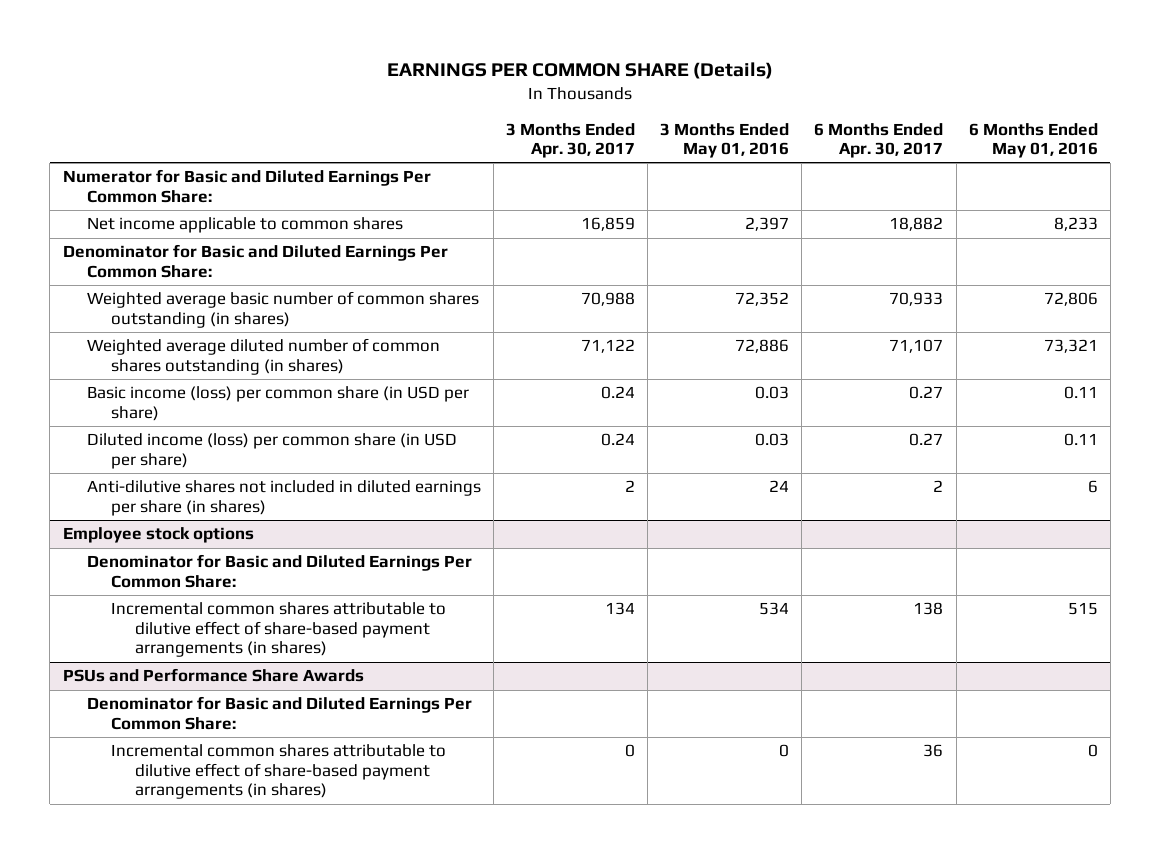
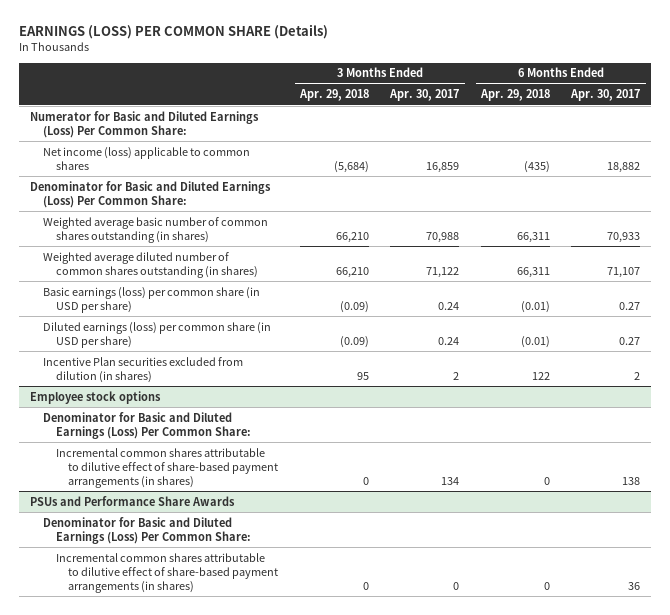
- EARNINGS PER COMMON SHARE (Details)
+ EARNINGS (LOSS) PER COMMON SHARE (Details)
- | 3 Months Ended Apr. 30, 2017 | 3 Months Ended May 01, 2016 | 6 Months Ended Apr. 30, 2017 | 6 Months Ended May 01, 2016
+ | 3 Months Ended Apr. 29, 2018 | 3 Months Ended Apr. 30, 2017 | 6 Months Ended Apr. 29, 2018 | 6 Months Ended Apr. 30, 2017
- Numerator for Basic and Diluted Earnings Per Common Share:
- Net income applicable to common shares | 16,859 | 2,397 | 18,882 | 8,233
- Denominator for Basic and Diluted Earnings Per Common Share:
+ Numerator for Basic and Diluted Earnings (Loss) Per Common Share:
+ Net income (loss) applicable to common shares | (5,684) | 16,859 | (435) | 18,882
+ Denominator for Basic and Diluted Earnings (Loss) Per Common Share:
- Basic income (loss) per common share (in USD per share) | 0.24 | 0.03 | 0.27 | 0.11
- Diluted income (loss) per common share (in USD per share) | 0.24 | 0.03 | 0.27 | 0.11
- Anti-dilutive shares not included in diluted earnings per share (in shares) | 2 | 24 | 2 | 6
+ Basic earnings (loss) per common share (in USD per share) | (0.09) | 0.24 | (0.01) | 0.27
+ Diluted earnings (loss) per common share (in USD per share) | (0.09) | 0.24 | (0.01) | 0.27
+ Incentive Plan securities excluded from dilution (in shares) | 95 | 2 | 122 | 2
@ Employee stock options
- Denominator for Basic and Diluted Earnings Per Common Share:
+ Denominator for Basic and Diluted Earnings (Loss) Per Common Share:
@ PSUs and Performance Share Awards
- Denominator for Basic and Diluted Earnings Per Common Share:
+ Denominator for Basic and Diluted Earnings (Loss) Per Common Share:

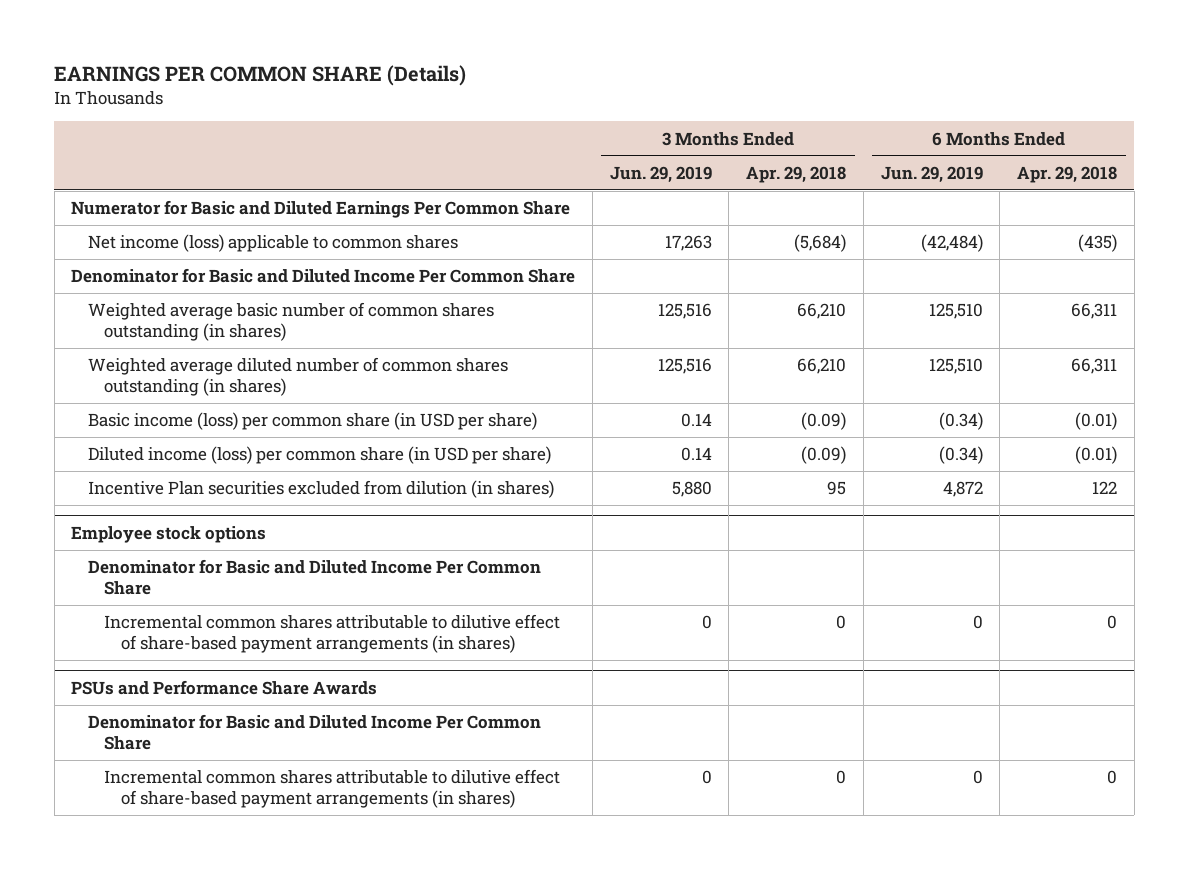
- EARNINGS (LOSS) PER COMMON SHARE (Details)
+ EARNINGS PER COMMON SHARE (Details)
- | 3 Months Ended Apr. 29, 2018 | 3 Months Ended Apr. 30, 2017 | 6 Months Ended Apr. 29, 2018 | 6 Months Ended Apr. 30, 2017
+ | 3 Months Ended Jun. 29, 2019 | 3 Months Ended Apr. 29, 2018 | 6 Months Ended Jun. 29, 2019 | 6 Months Ended Apr. 29, 2018
- Numerator for Basic and Diluted Earnings (Loss) Per Common Share:
+ Numerator for Basic and Diluted Earnings Per Common Share
- Denominator for Basic and Diluted Earnings (Loss) Per Common Share:
+ Denominator for Basic and Diluted Income Per Common Share
- Basic earnings (loss) per common share (in USD per share) | (0.09) | 0.24 | (0.01) | 0.27
- Diluted earnings (loss) per common share (in USD per share) | (0.09) | 0.24 | (0.01) | 0.27
+ Basic income (loss) per common share (in USD per share) | 0.14 | (0.09) | (0.34) | (0.01)
+ Diluted income (loss) per common share (in USD per share) | 0.14 | (0.09) | (0.34) | (0.01)
@ Employee stock options
- Denominator for Basic and Diluted Earnings (Loss) Per Common Share:
+ Denominator for Basic and Diluted Income Per Common Share
@ PSUs and Performance Share Awards
- Denominator for Basic and Diluted Earnings (Loss) Per Common Share:
+ Denominator for Basic and Diluted Income Per Common Share

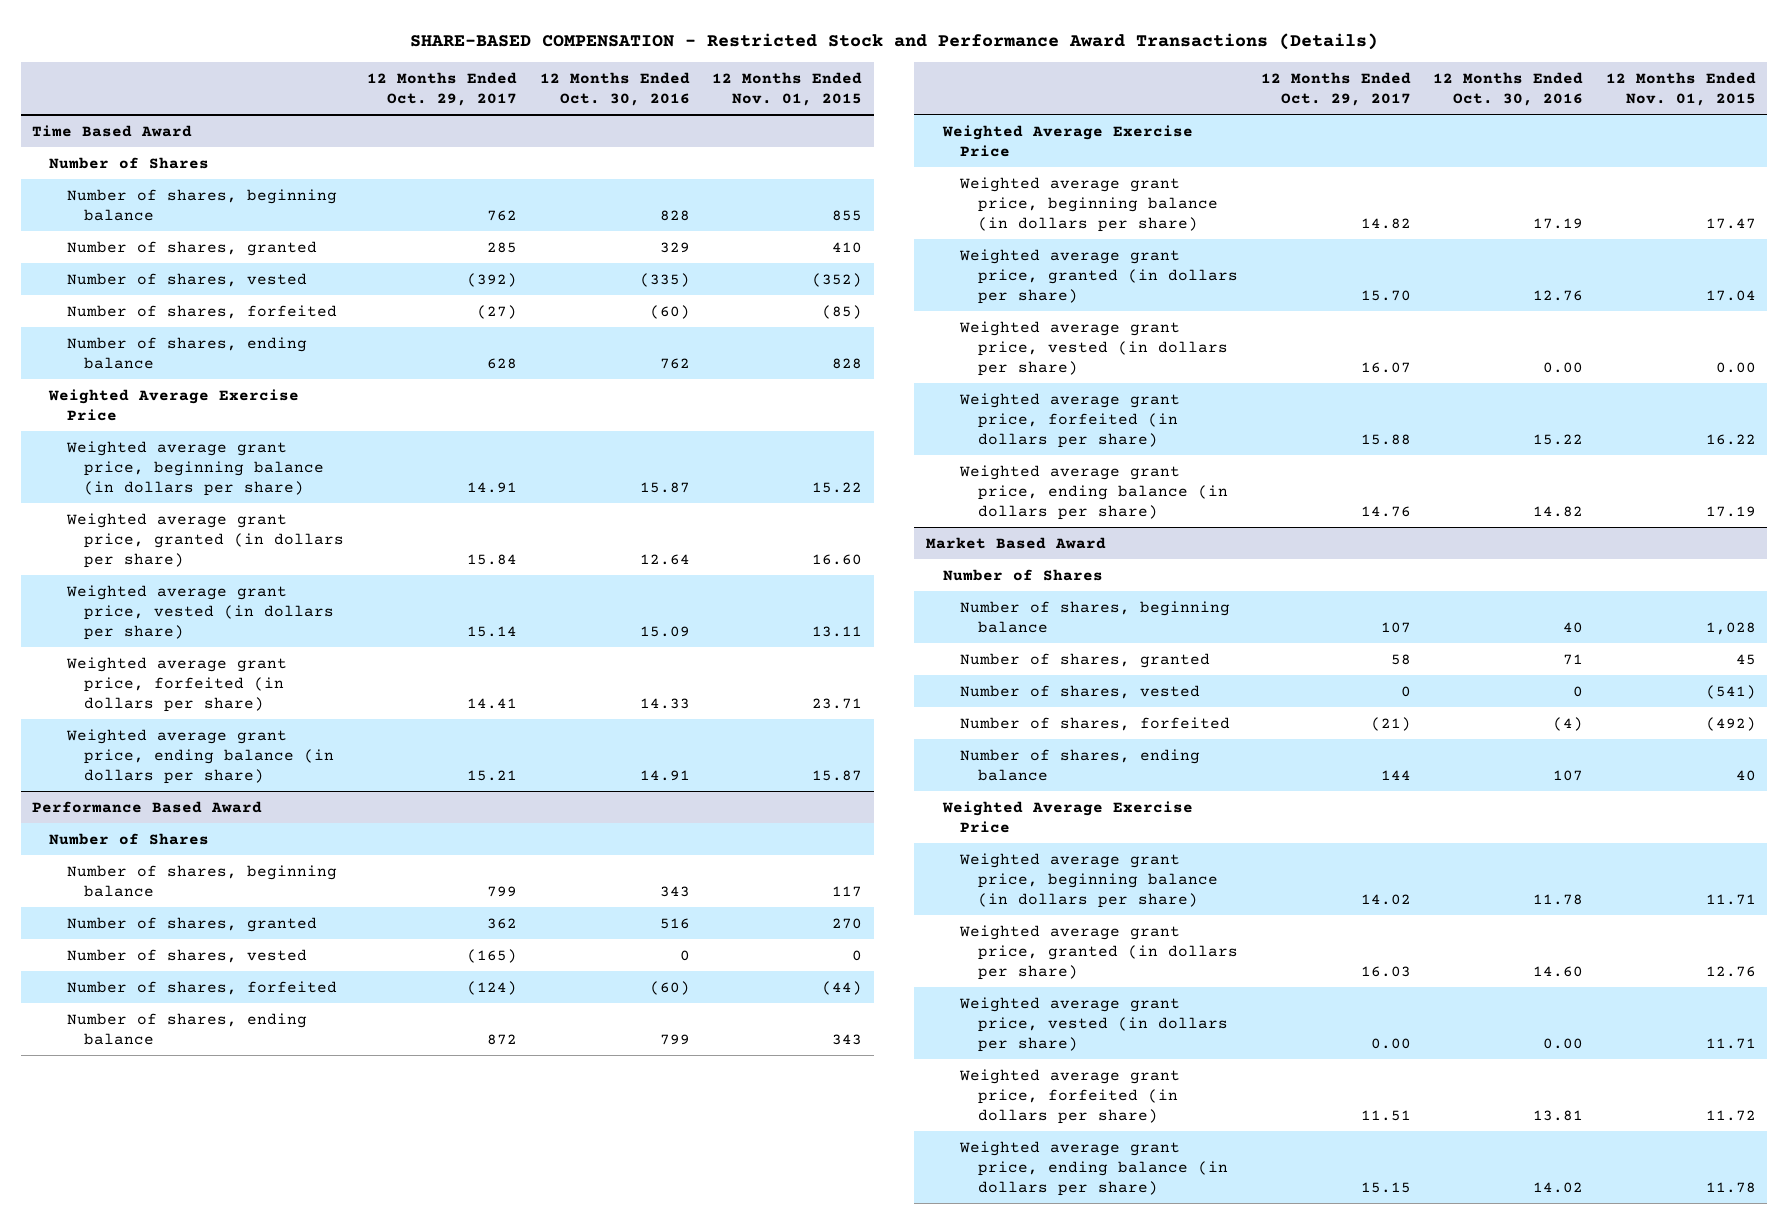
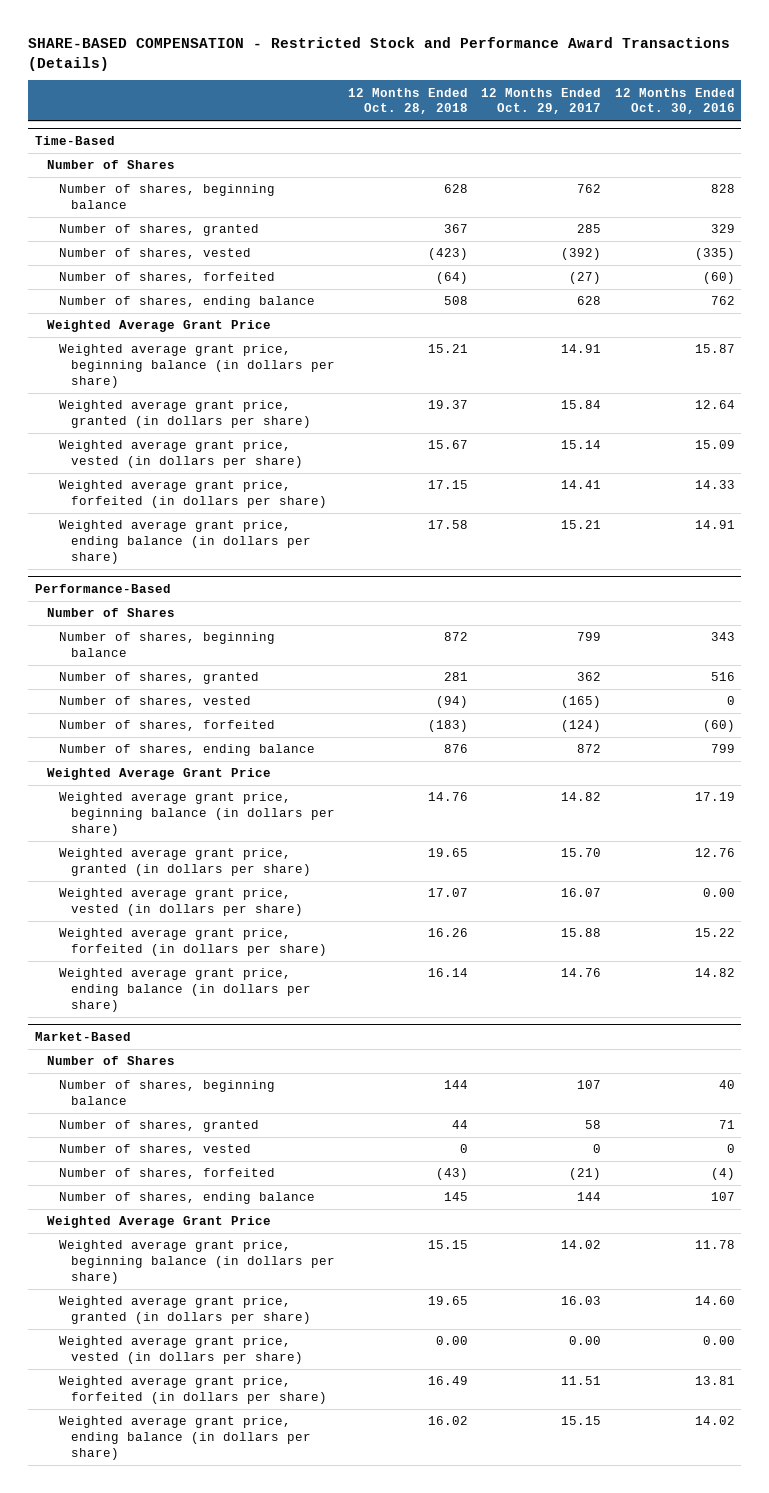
- | 12 Months Ended Oct. 29, 2017 | 12 Months Ended Oct. 30, 2016 | 12 Months Ended Nov. 01, 2015
+ | 12 Months Ended Oct. 28, 2018 | 12 Months Ended Oct. 29, 2017 | 12 Months Ended Oct. 30, 2016
- Time Based Award
+ Time-Based
- Weighted Average Exercise Price
+ Weighted Average Grant Price
- Performance Based Award
+ Performance-Based
- Weighted Average Exercise Price
+ Weighted Average Grant Price
- Market Based Award
+ Market-Based
- Weighted Average Exercise Price
+ Weighted Average Grant Price

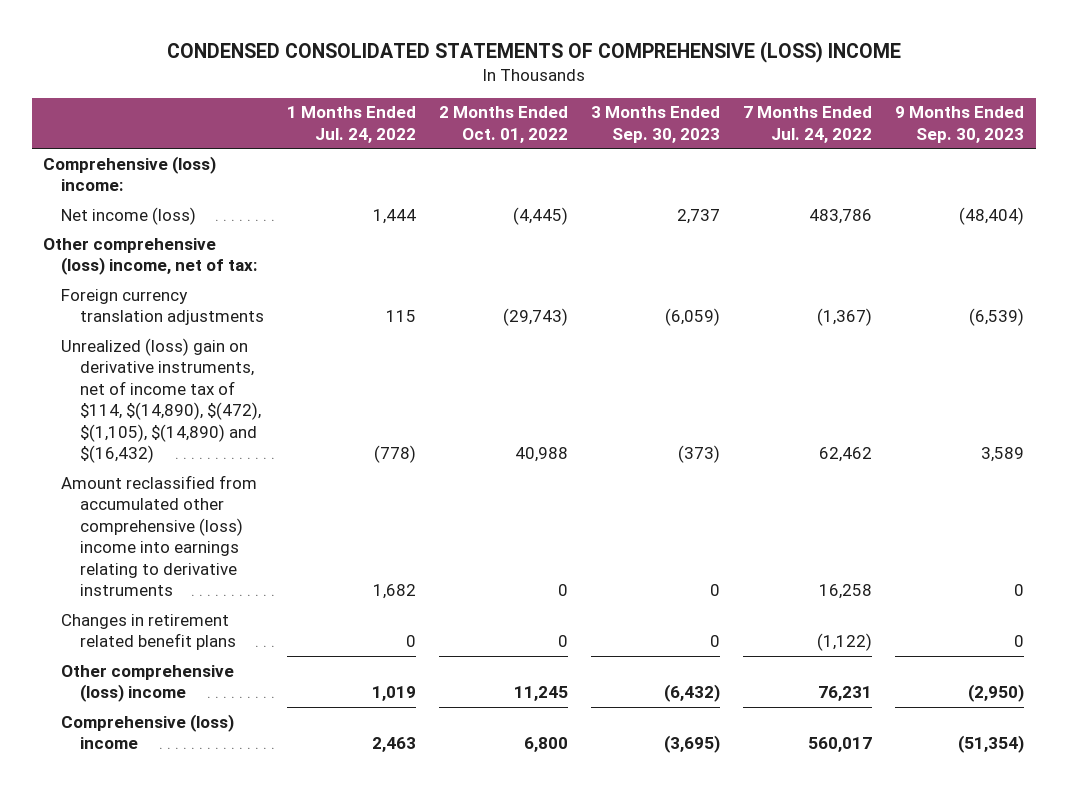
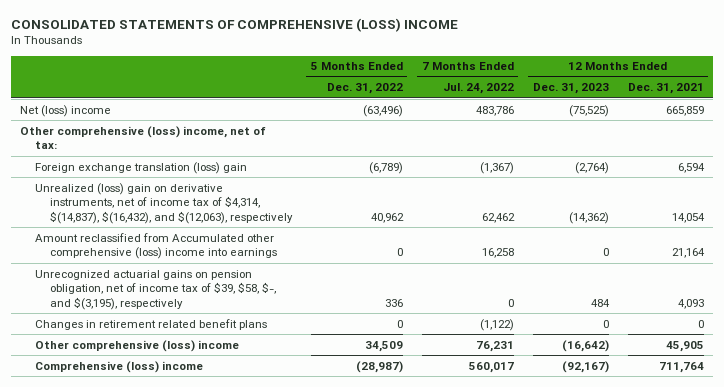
- CONDENSED CONSOLIDATED STATEMENTS OF COMPREHENSIVE (LOSS) INCOME
+ CONSOLIDATED STATEMENTS OF COMPREHENSIVE (LOSS) INCOME
- | 1 Months Ended Jul. 24, 2022 | 2 Months Ended Oct. 01, 2022 | 3 Months Ended Sep. 30, 2023 | 7 Months Ended Jul. 24, 2022 | 9 Months Ended Sep. 30, 2023
+ | 5 Months Ended Dec. 31, 2022 | 7 Months Ended Jul. 24, 2022 | 12 Months Ended Dec. 31, 2023 | 12 Months Ended Dec. 31, 2021
- Comprehensive (loss) income:
- Net income (loss) | 1,444 | (4,445) | 2,737 | 483,786 | (48,404)
+ Net (loss) income | (63,496) | 483,786 | (75,525) | 665,859
- Foreign currency translation adjustments | 115 | (29,743) | (6,059) | (1,367) | (6,539)
- Unrealized (loss) gain on derivative instruments, net of income tax of $114, $(14,890), $(472), $(1,105), $(14,890) and $(16,432) | (778) | 40,988 | (373) | 62,462 | 3,589
- Amount reclassified from accumulated other comprehensive (loss) income into earnings relating to derivative instruments | 1,682 | 0 | 0 | 16,258 | 0
+ Foreign exchange translation (loss) gain | (6,789) | (1,367) | (2,764) | 6,594
+ Unrealized (loss) gain on derivative instruments, net of income tax of $4,314, $(14,837), $(16,432), and $(12,063), respectively | 40,962 | 62,462 | (14,362) | 14,054
+ Amount reclassified from Accumulated other comprehensive (loss) income into earnings | 0 | 16,258 | 0 | 21,164
+ Unrecognized actuarial gains on pension obligation, net of income tax of $39, $58, $-, and $(3,195), respectively | 336 | 0 | 484 | 4,093

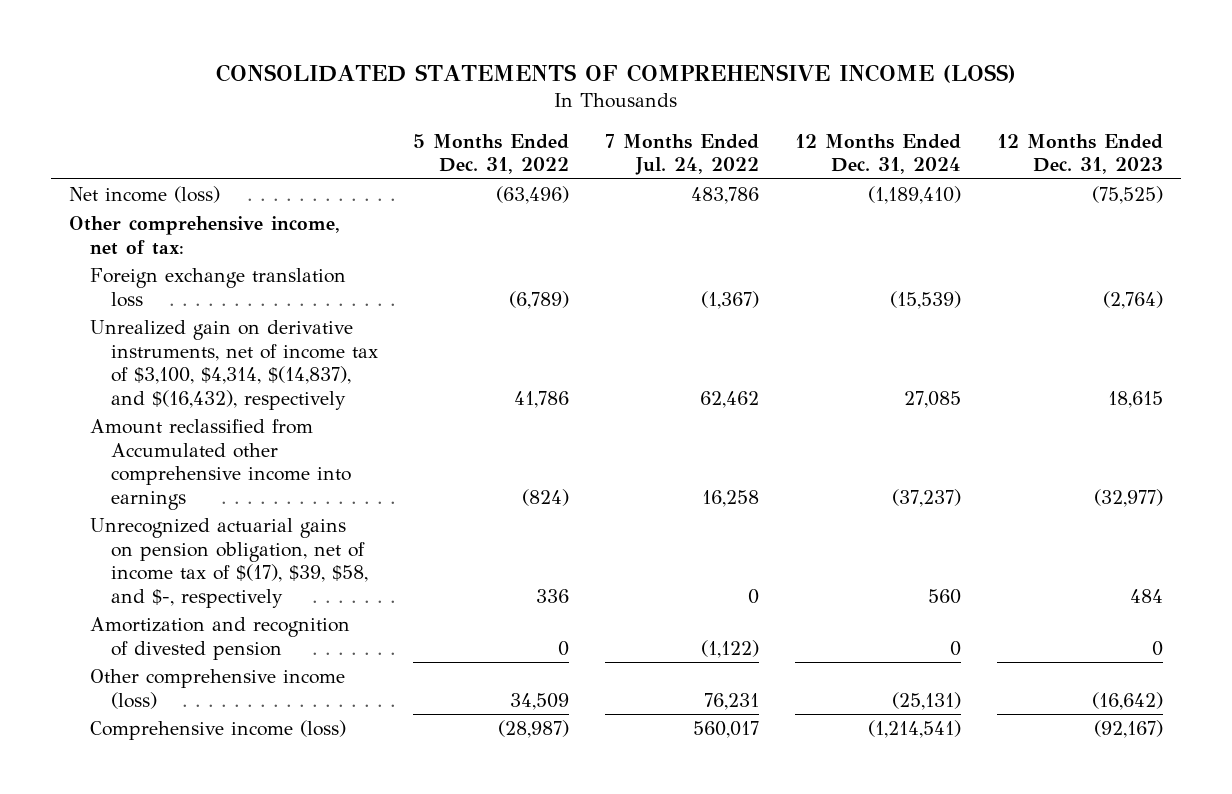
- CONSOLIDATED STATEMENTS OF COMPREHENSIVE (LOSS) INCOME
+ CONSOLIDATED STATEMENTS OF COMPREHENSIVE INCOME (LOSS)
- | 5 Months Ended Dec. 31, 2022 | 7 Months Ended Jul. 24, 2022 | 12 Months Ended Dec. 31, 2023 | 12 Months Ended Dec. 31, 2021
+ | 5 Months Ended Dec. 31, 2022 | 7 Months Ended Jul. 24, 2022 | 12 Months Ended Dec. 31, 2024 | 12 Months Ended Dec. 31, 2023
- Net (loss) income | (63,496) | 483,786 | (75,525) | 665,859
- Other comprehensive (loss) income, net of tax:
- Foreign exchange translation (loss) gain | (6,789) | (1,367) | (2,764) | 6,594
- Unrealized (loss) gain on derivative instruments, net of income tax of $4,314, $(14,837), $(16,432), and $(12,063), respectively | 40,962 | 62,462 | (14,362) | 14,054
- Amount reclassified from Accumulated other comprehensive (loss) income into earnings | 0 | 16,258 | 0 | 21,164
- Unrecognized actuarial gains on pension obligation, net of income tax of $39, $58, $-, and $(3,195), respectively | 336 | 0 | 484 | 4,093
- Changes in retirement related benefit plans | 0 | (1,122) | 0 | 0
- Other comprehensive (loss) income | 34,509 | 76,231 | (16,642) | 45,905
- Comprehensive (loss) income | (28,987) | 560,017 | (92,167) | 711,764
+ Net income (loss) | (63,496) | 483,786 | (1,189,410) | (75,525)
+ Other comprehensive income, net of tax:
+ Foreign exchange translation loss | (6,789) | (1,367) | (15,539) | (2,764)
+ Unrealized gain on derivative instruments, net of income tax of $3,100, $4,314, $(14,837), and $(16,432), respectively | 41,786 | 62,462 | 27,085 | 18,615
+ Amount reclassified from Accumulated other comprehensive income into earnings | (824) | 16,258 | (37,237) | (32,977)
+ Unrecognized actuarial gains on pension obligation, net of income tax of $(17), $39, $58, and $-, respectively | 336 | 0 | 560 | 484
+ Amortization and recognition of divested pension | 0 | (1,122) | 0 | 0
+ Other comprehensive income (loss) | 34,509 | 76,231 | (25,131) | (16,642)
+ Comprehensive income (loss) | (28,987) | 560,017 | (1,214,541) | (92,167)

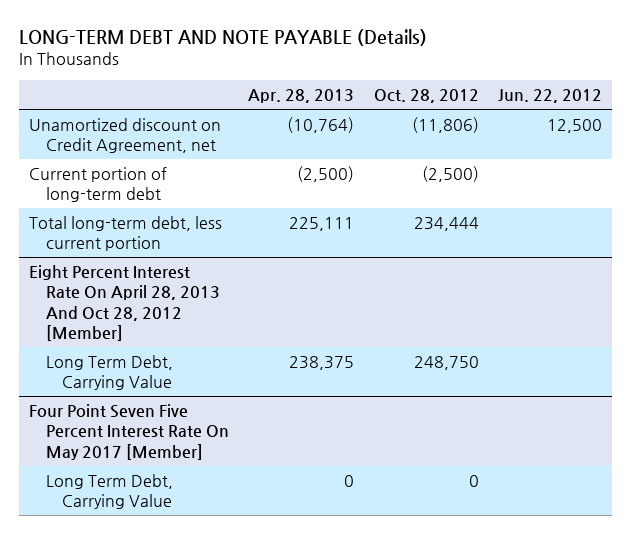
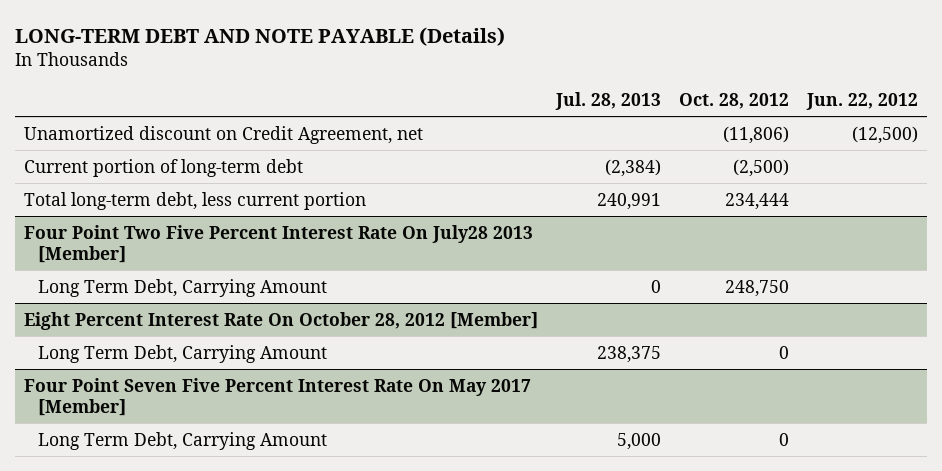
- | Apr. 28, 2013 | Oct. 28, 2012 | Jun. 22, 2012
+ | Jul. 28, 2013 | Oct. 28, 2012 | Jun. 22, 2012
- Unamortized discount on Credit Agreement, net | (10,764) | (11,806) | 12,500
+ Unamortized discount on Credit Agreement, net | | (11,806) | (12,500)
- Eight Percent Interest Rate On April 28, 2013 And Oct 28, 2012 [Member]
- Long Term Debt, Carrying Value | 238,375 | 248,750 |
+ Four Point Two Five Percent Interest Rate On July28 2013 [Member]
+ Long Term Debt, Carrying Amount | 0 | 248,750 |
+ Eight Percent Interest Rate On October 28, 2012 [Member]
+ Long Term Debt, Carrying Amount | 238,375 | 0 |
@ Four Point Seven Five Percent Interest Rate On May 2017 [Member]
- Long Term Debt, Carrying Value | 0 | 0 |
+ Long Term Debt, Carrying Amount | 5,000 | 0 |

